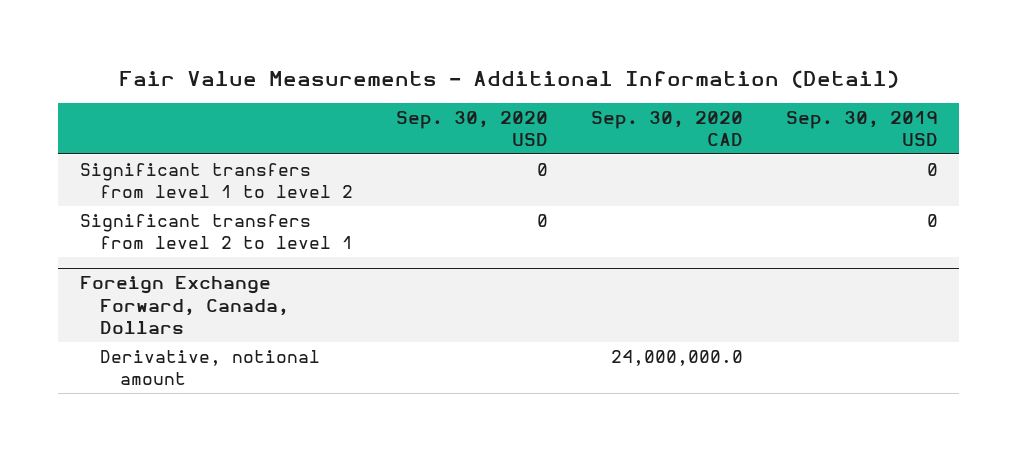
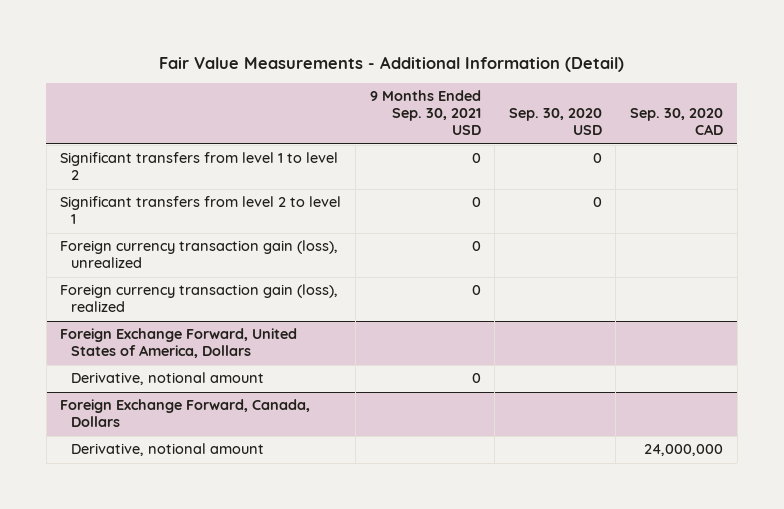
- | Sep. 30, 2020 USD | Sep. 30, 2020 CAD | Sep. 30, 2019 USD
+ | 9 Months Ended Sep. 30, 2021 USD | Sep. 30, 2020 USD | Sep. 30, 2020 CAD
+ Foreign currency transaction gain (loss), unrealized | 0 | |
+ Foreign currency transaction gain (loss), realized | 0 | |
+ Foreign Exchange Forward, United States of America, Dollars
+ Derivative, notional amount | 0 | |
@ Foreign Exchange Forward, Canada, Dollars
- Derivative, notional amount | | 24,000,000.0 |
+ Derivative, notional amount | | | 24,000,000

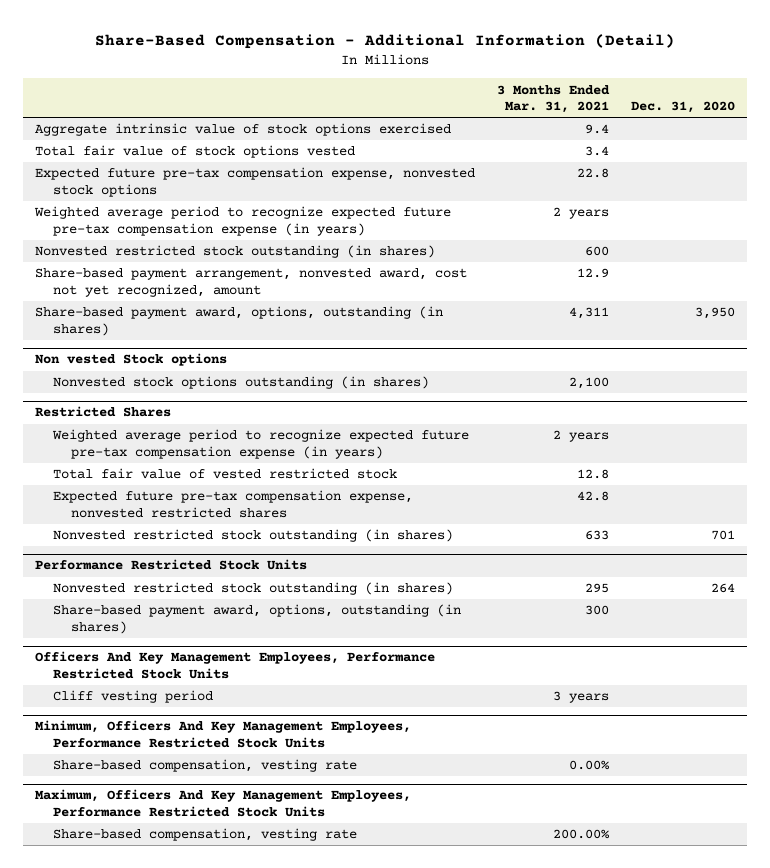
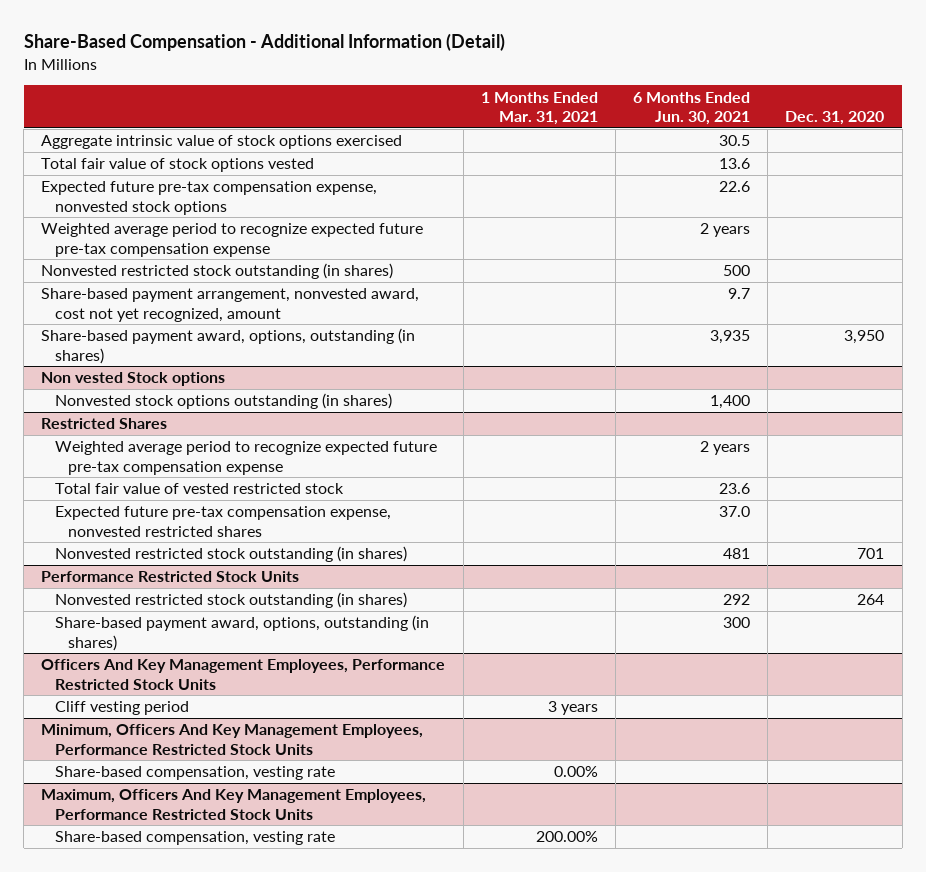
- | 3 Months Ended Mar. 31, 2021 | Dec. 31, 2020
+ | 1 Months Ended Mar. 31, 2021 | 6 Months Ended Jun. 30, 2021 | Dec. 31, 2020
- Weighted average period to recognize expected future pre-tax compensation expense (in years) | 2 years |
+ Weighted average period to recognize expected future pre-tax compensation expense | | 2 years |
@ Restricted Shares
- Weighted average period to recognize expected future pre-tax compensation expense (in years) | 2 years |
+ Weighted average period to recognize expected future pre-tax compensation expense | | 2 years |

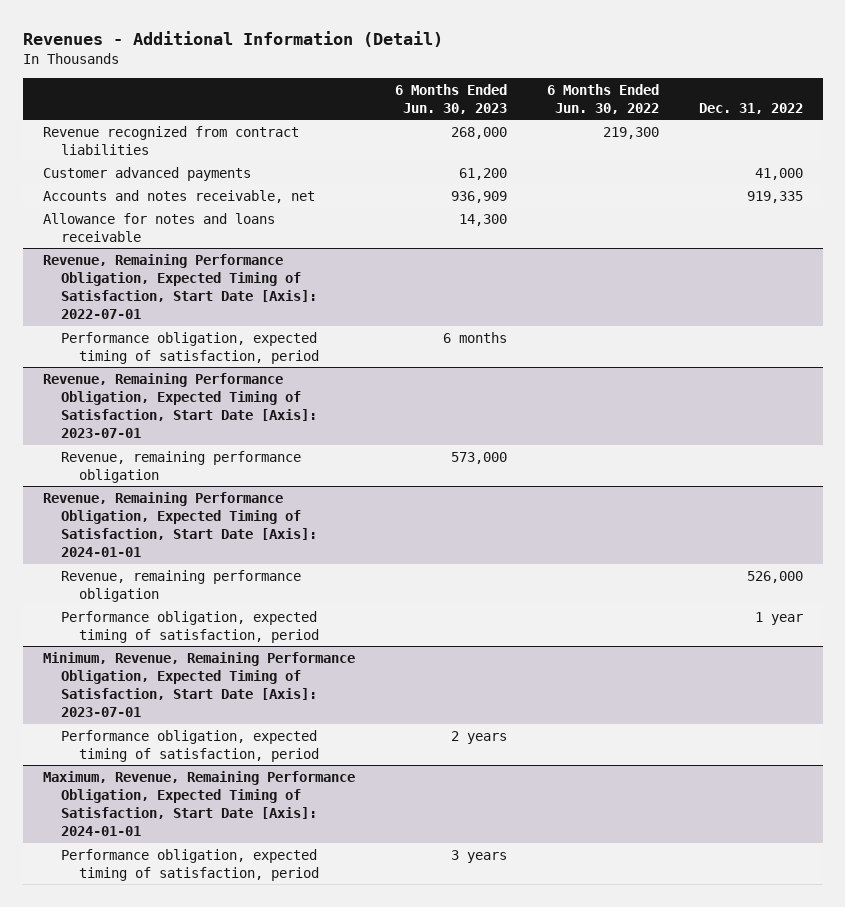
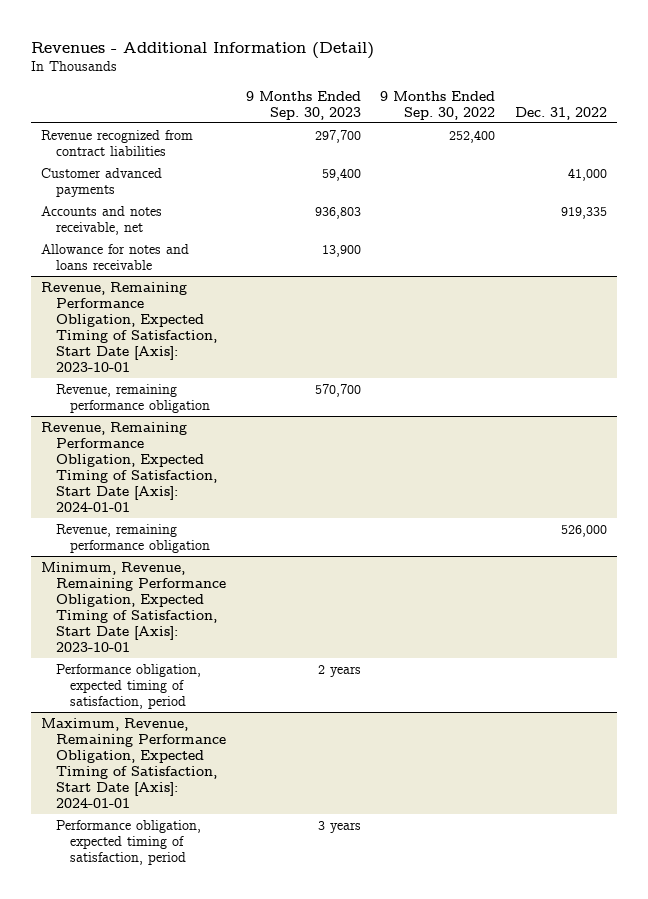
- | 6 Months Ended Jun. 30, 2023 | 6 Months Ended Jun. 30, 2022 | Dec. 31, 2022
+ | 9 Months Ended Sep. 30, 2023 | 9 Months Ended Sep. 30, 2022 | Dec. 31, 2022
- Revenue, Remaining Performance Obligation, Expected Timing of Satisfaction, Start Date [Axis]: 2022-07-01
- Performance obligation, expected timing of satisfaction, period | 6 months | |
- Revenue, Remaining Performance Obligation, Expected Timing of Satisfaction, Start Date [Axis]: 2023-07-01
- Revenue, remaining performance obligation | 573,000 | |
+ Revenue, Remaining Performance Obligation, Expected Timing of Satisfaction, Start Date [Axis]: 2023-10-01
+ Revenue, remaining performance obligation | 570,700 | |
@ Revenue, Remaining Performance Obligation, Expected Timing of Satisfaction, Start Date [Axis]: 2024-01-01
- Performance obligation, expected timing of satisfaction, period | | | 1 year
- Minimum, Revenue, Remaining Performance Obligation, Expected Timing of Satisfaction, Start Date [Axis]: 2023-07-01
+ Minimum, Revenue, Remaining Performance Obligation, Expected Timing of Satisfaction, Start Date [Axis]: 2023-10-01

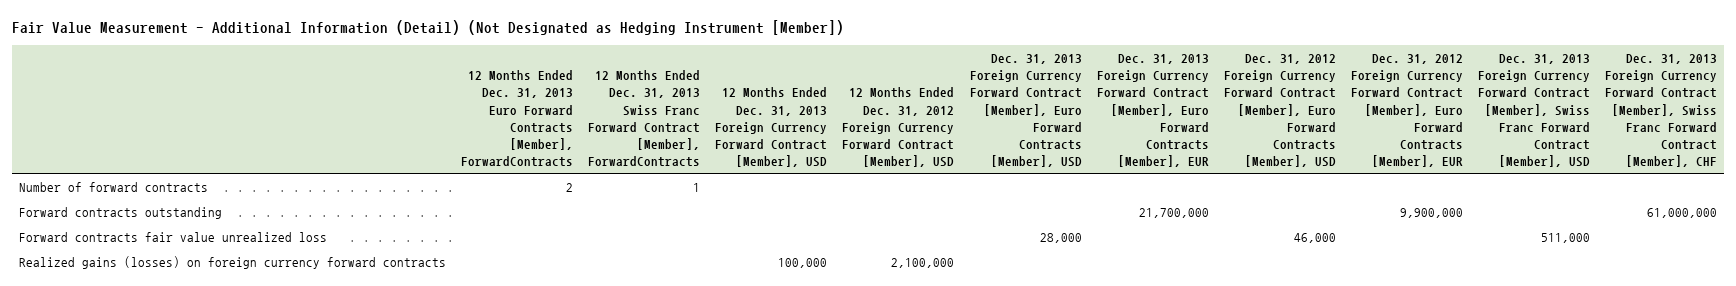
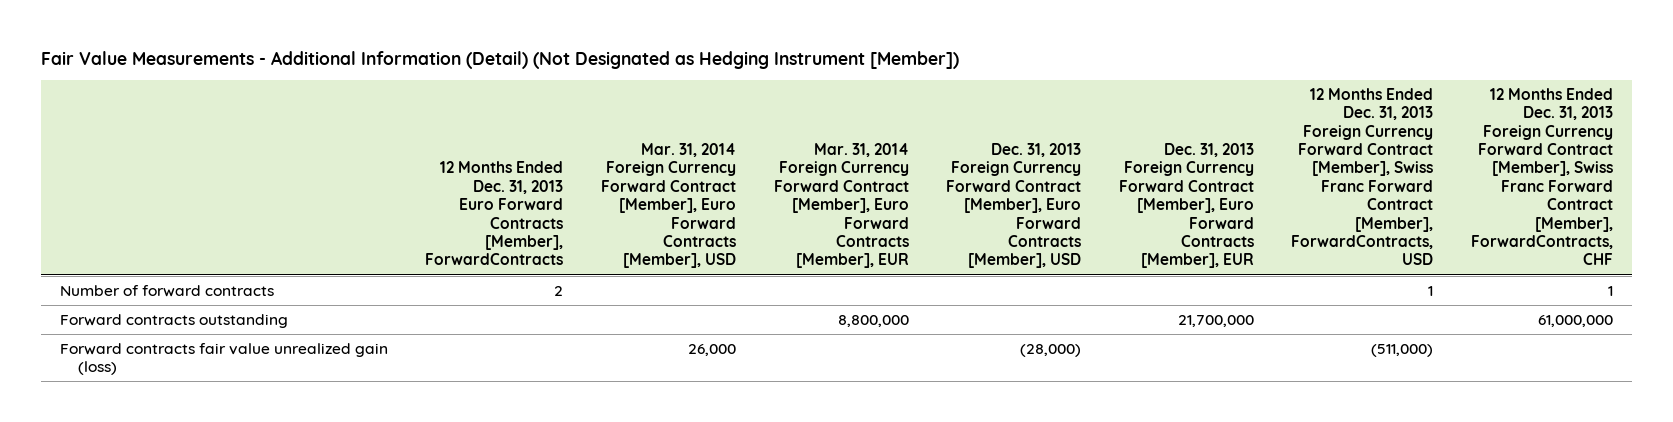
- Fair Value Measurement - Additional Information (Detail) (Not Designated as Hedging Instrument [Member])
+ Fair Value Measurements - Additional Information (Detail) (Not Designated as Hedging Instrument [Member])
- | 12 Months Ended Dec. 31, 2013 Euro Forward Contracts [Member], ForwardContracts | 12 Months Ended Dec. 31, 2013 Swiss Franc Forward Contract [Member], ForwardContracts | 12 Months Ended Dec. 31, 2013 Foreign Currency Forward Contract [Member], USD | 12 Months Ended Dec. 31, 2012 Foreign Currency Forward Contract [Member], USD | Dec. 31, 2013 Foreign Currency Forward Contract [Member], Euro Forward Contracts [Member], USD | Dec. 31, 2013 Foreign Currency Forward Contract [Member], Euro Forward Contracts [Member], EUR | Dec. 31, 2012 Foreign Currency Forward Contract [Member], Euro Forward Contracts [Member], USD | Dec. 31, 2012 Foreign Currency Forward Contract [Member], Euro Forward Contracts [Member], EUR | Dec. 31, 2013 Foreign Currency Forward Contract [Member], Swiss Franc Forward Contract [Member], USD | Dec. 31, 2013 Foreign Currency Forward Contract [Member], Swiss Franc Forward Contract [Member], CHF
+ | 12 Months Ended Dec. 31, 2013 Euro Forward Contracts [Member], ForwardContracts | Mar. 31, 2014 Foreign Currency Forward Contract [Member], Euro Forward Contracts [Member], USD | Mar. 31, 2014 Foreign Currency Forward Contract [Member], Euro Forward Contracts [Member], EUR | Dec. 31, 2013 Foreign Currency Forward Contract [Member], Euro Forward Contracts [Member], USD | Dec. 31, 2013 Foreign Currency Forward Contract [Member], Euro Forward Contracts [Member], EUR | 12 Months Ended Dec. 31, 2013 Foreign Currency Forward Contract [Member], Swiss Franc Forward Contract [Member], ForwardContracts, USD | 12 Months Ended Dec. 31, 2013 Foreign Currency Forward Contract [Member], Swiss Franc Forward Contract [Member], ForwardContracts, CHF
- Forward contracts fair value unrealized loss | | | | | 28,000 | | 46,000 | | 511,000 |
- Realized gains (losses) on foreign currency forward contracts | | | 100,000 | 2,100,000 | | | | | |
+ Forward contracts fair value unrealized gain (loss) | | 26,000 | | (28,000) | | (511,000) |

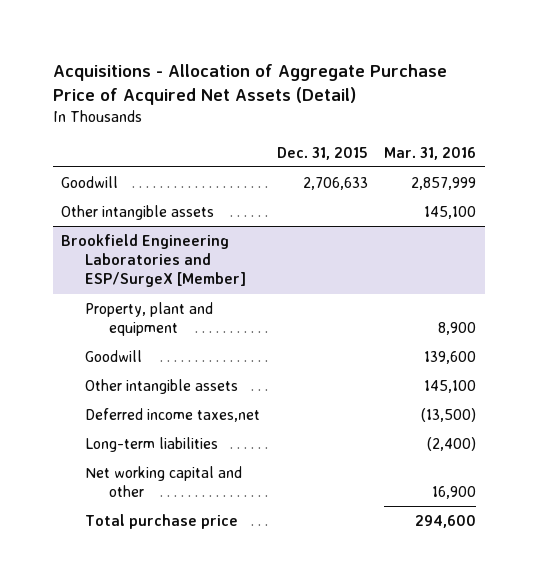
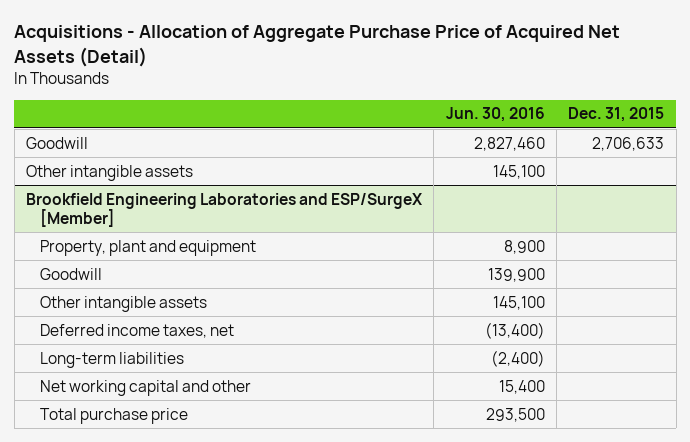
- | Dec. 31, 2015 | Mar. 31, 2016
+ | Jun. 30, 2016 | Dec. 31, 2015
@ Brookfield Engineering Laboratories and ESP/SurgeX [Member]
- Deferred income taxes,net | | (13,500)
+ Deferred income taxes, net | (13,400) |

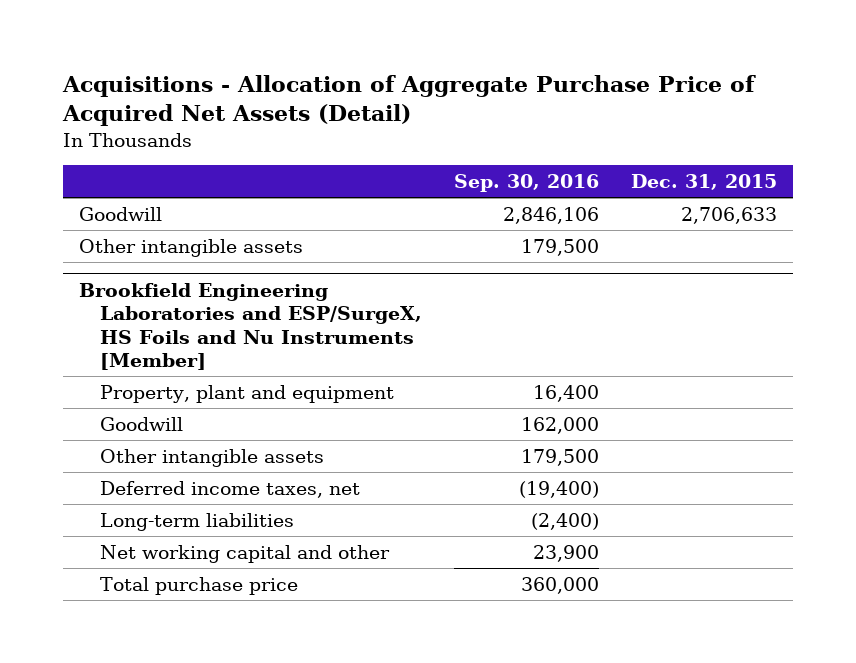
- | Jun. 30, 2016 | Dec. 31, 2015
+ | Sep. 30, 2016 | Dec. 31, 2015
- Brookfield Engineering Laboratories and ESP/SurgeX [Member]
+ Brookfield Engineering Laboratories and ESP/SurgeX, HS Foils and Nu Instruments [Member]

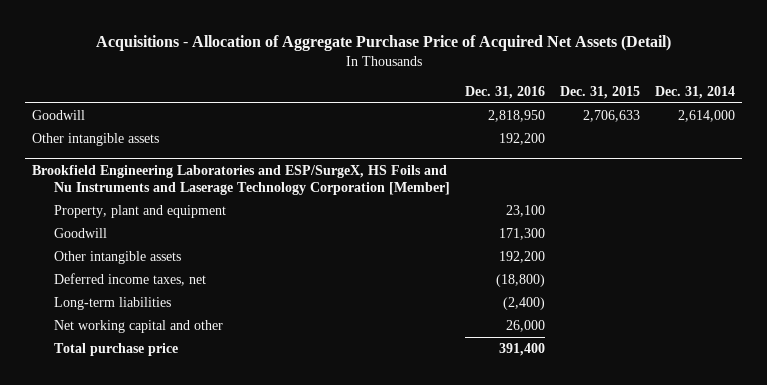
- | Sep. 30, 2016 | Dec. 31, 2015
+ | Dec. 31, 2016 | Dec. 31, 2015 | Dec. 31, 2014
- Brookfield Engineering Laboratories and ESP/SurgeX, HS Foils and Nu Instruments [Member]
+ Brookfield Engineering Laboratories and ESP/SurgeX, HS Foils and Nu Instruments and Laserage Technology Corporation [Member]

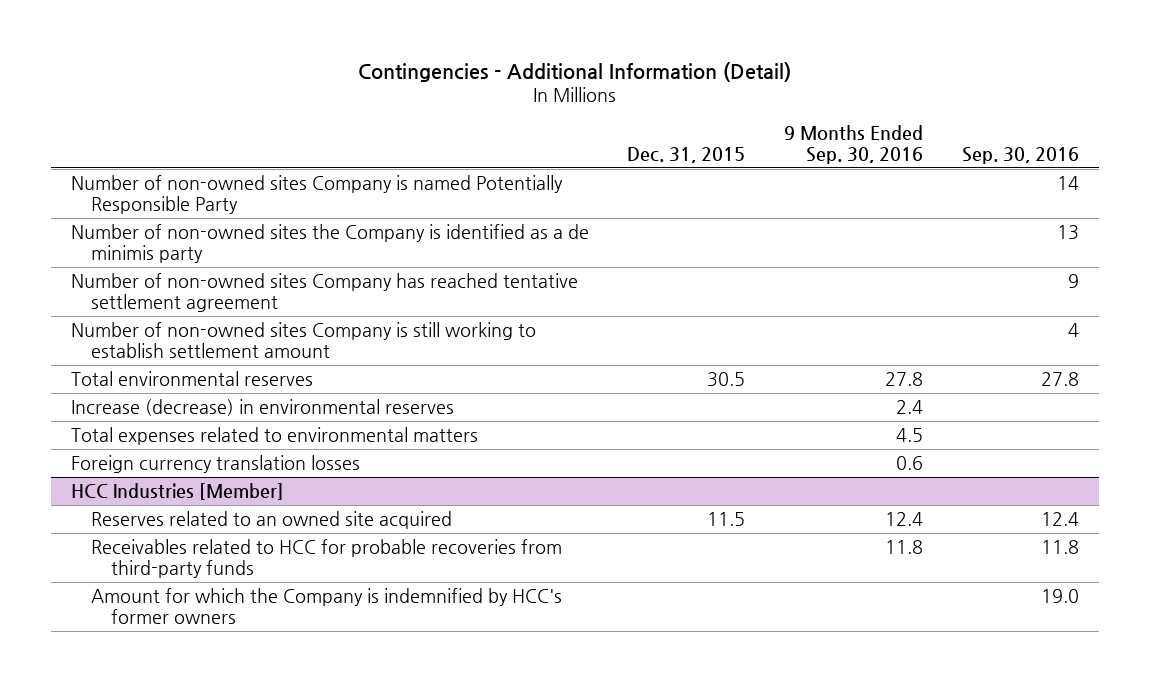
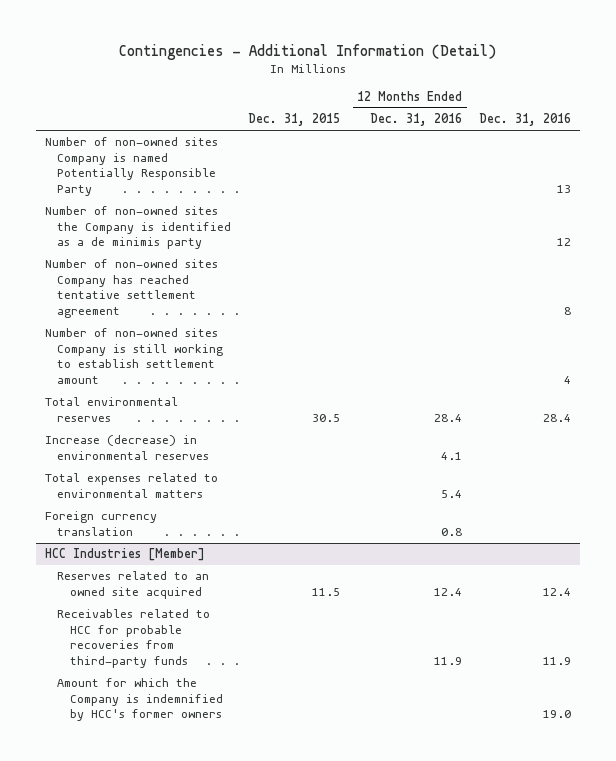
- | Dec. 31, 2015 | 9 Months Ended Sep. 30, 2016 | Sep. 30, 2016
+ | Dec. 31, 2015 | 12 Months Ended Dec. 31, 2016 | Dec. 31, 2016
- Foreign currency translation losses | | 0.6 |
+ Foreign currency translation | | 0.8 |

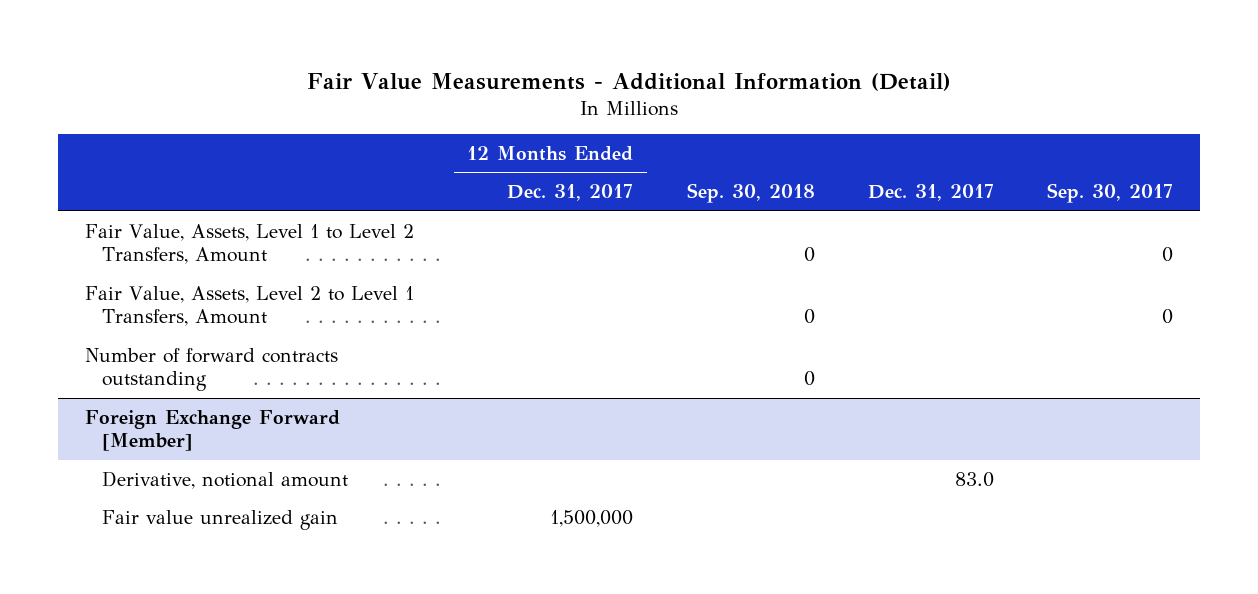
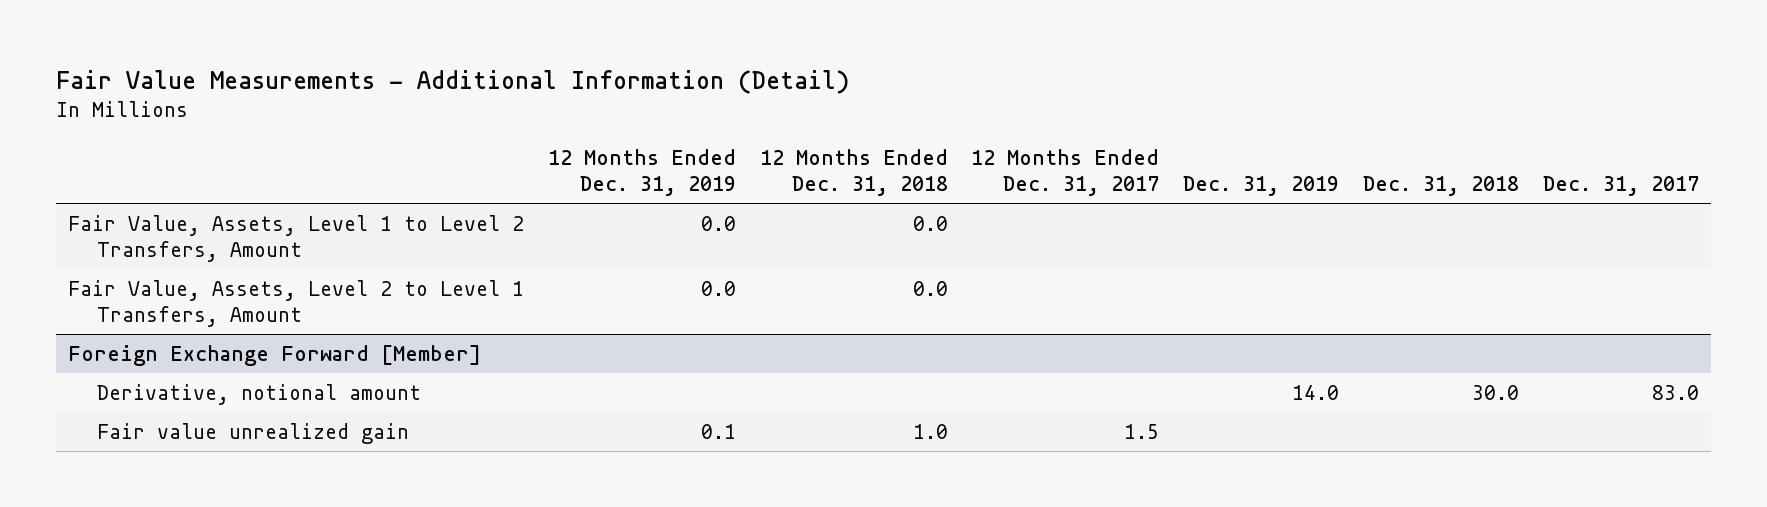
- | 12 Months Ended Dec. 31, 2017 | Sep. 30, 2018 | Dec. 31, 2017 | Sep. 30, 2017
+ | 12 Months Ended Dec. 31, 2019 | 12 Months Ended Dec. 31, 2018 | 12 Months Ended Dec. 31, 2017 | Dec. 31, 2019 | Dec. 31, 2018 | Dec. 31, 2017
- Number of forward contracts outstanding | | 0 | |
@ Foreign Exchange Forward [Member]
- Fair value unrealized gain | 1,500,000 | | |
+ Fair value unrealized gain | 0.1 | 1.0 | 1.5 | | |

